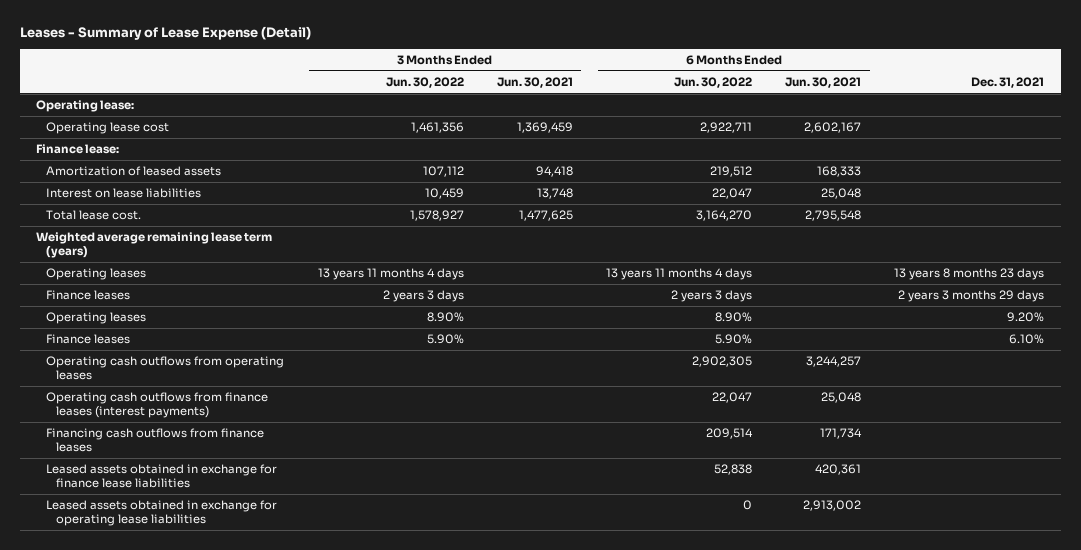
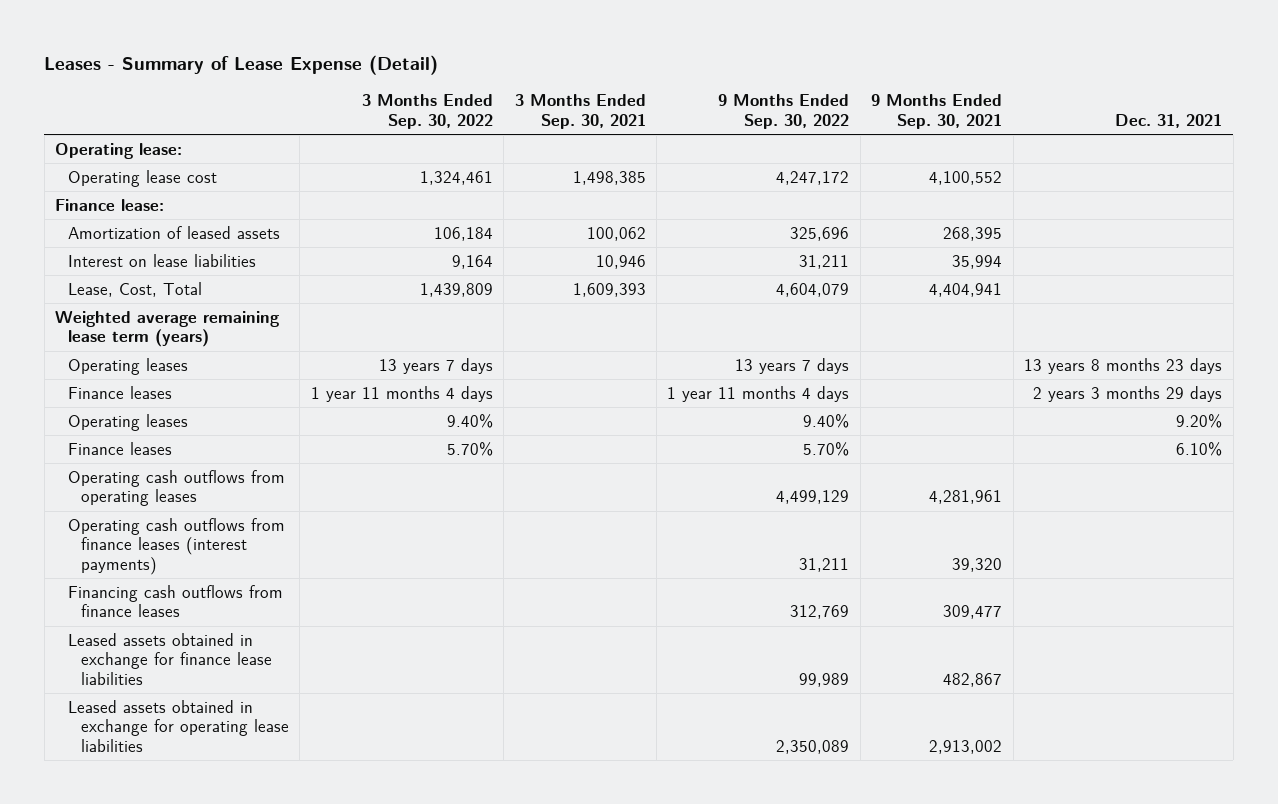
- | 3 Months Ended Jun. 30, 2022 | 3 Months Ended Jun. 30, 2021 | 6 Months Ended Jun. 30, 2022 | 6 Months Ended Jun. 30, 2021 | Dec. 31, 2021
+ | 3 Months Ended Sep. 30, 2022 | 3 Months Ended Sep. 30, 2021 | 9 Months Ended Sep. 30, 2022 | 9 Months Ended Sep. 30, 2021 | Dec. 31, 2021
- Total lease cost. | 1,578,927 | 1,477,625 | 3,164,270 | 2,795,548 |
+ Lease, Cost, Total | 1,439,809 | 1,609,393 | 4,604,079 | 4,404,941 |

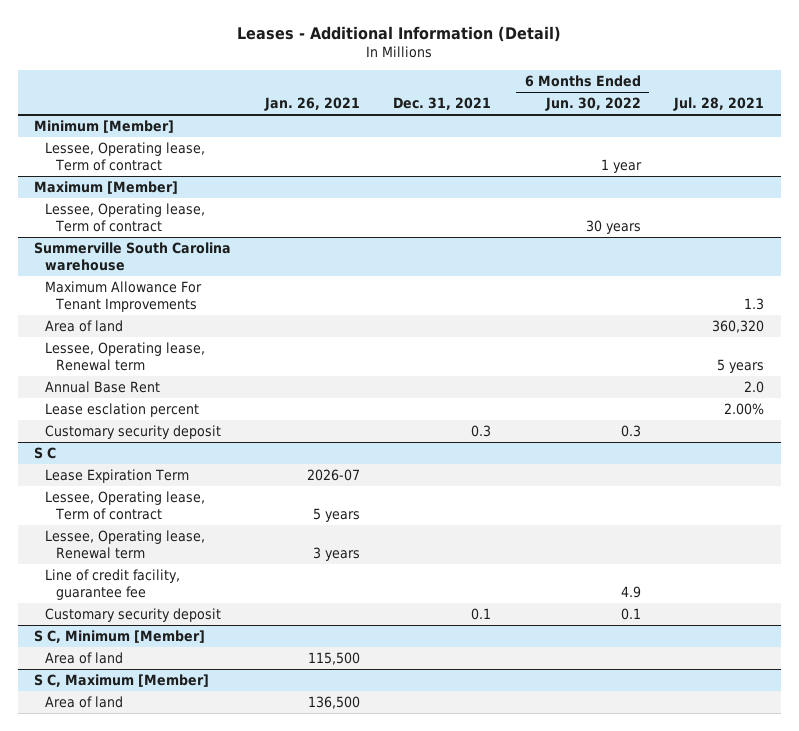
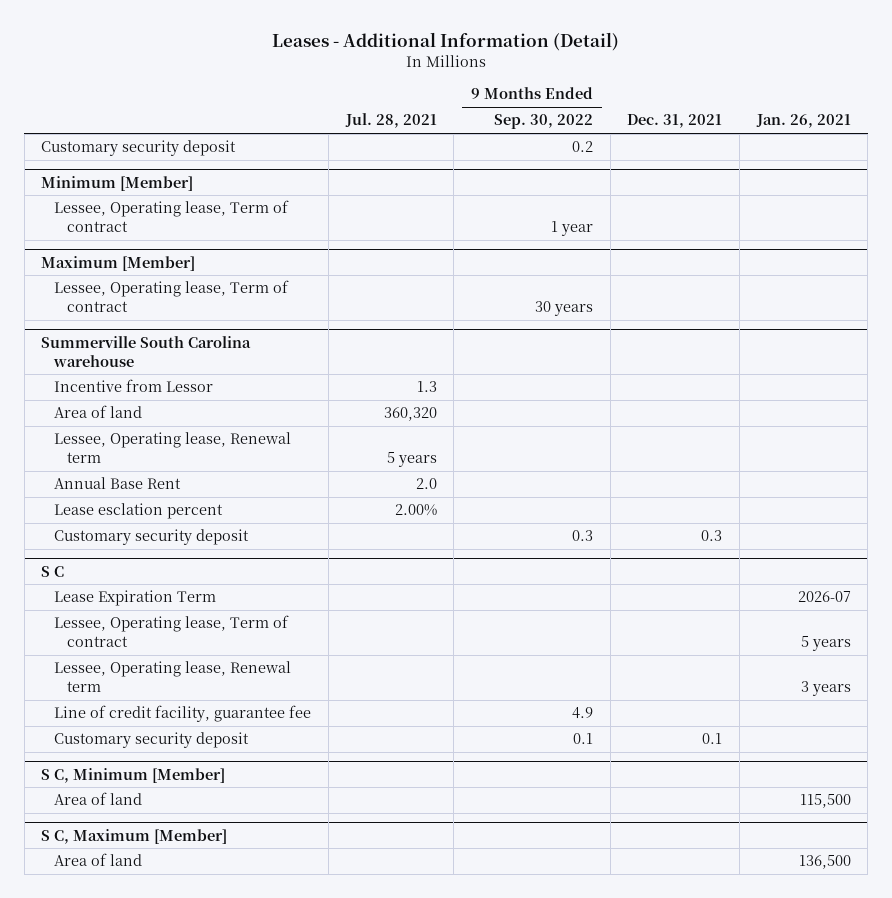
- | Jan. 26, 2021 | Dec. 31, 2021 | 6 Months Ended Jun. 30, 2022 | Jul. 28, 2021
+ | Jul. 28, 2021 | 9 Months Ended Sep. 30, 2022 | Dec. 31, 2021 | Jan. 26, 2021
+ Customary security deposit | | 0.2 | |
@ Summerville South Carolina warehouse
- Maximum Allowance For Tenant Improvements | | | | 1.3
+ Incentive from Lessor | 1.3 | | |

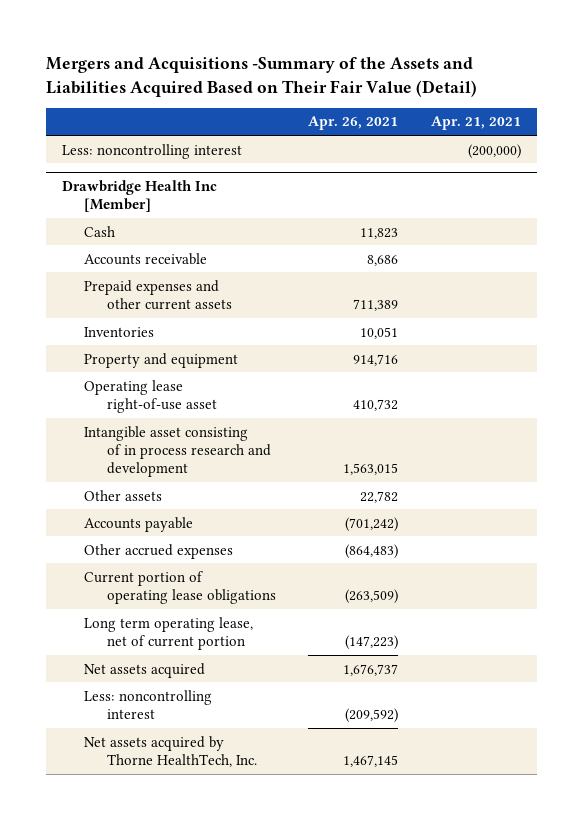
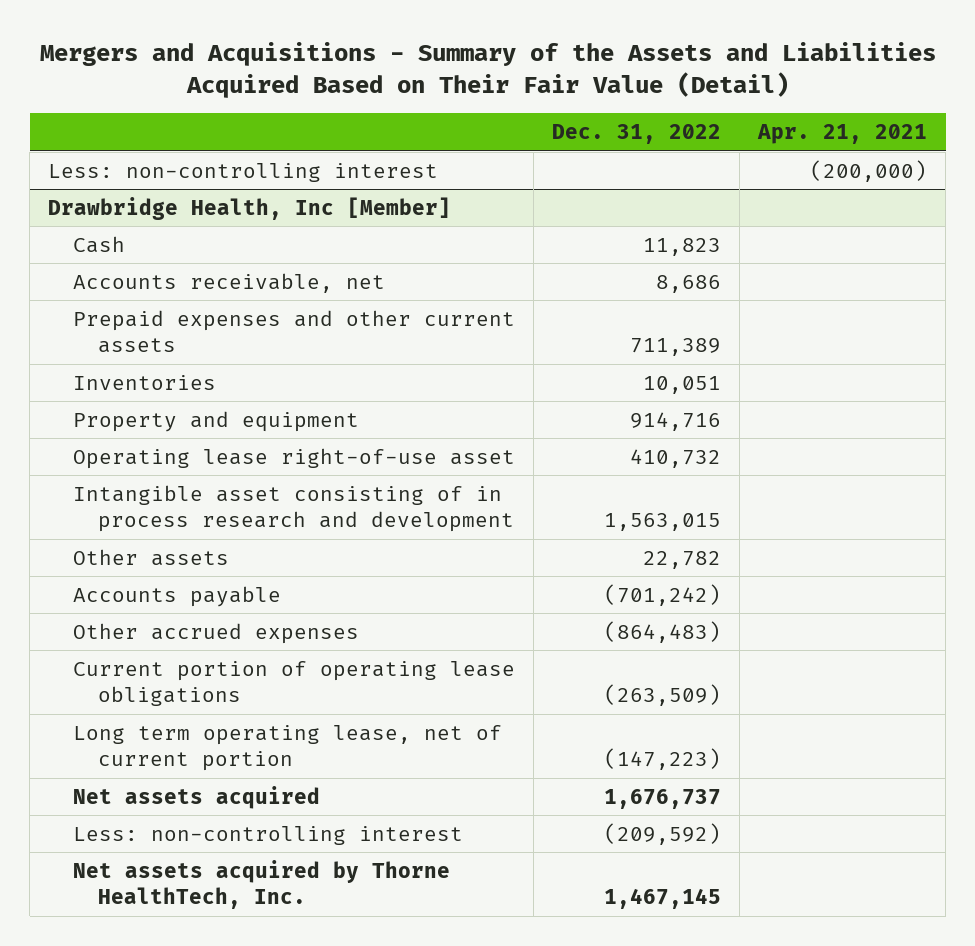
- Mergers and Acquisitions -Summary of the Assets and Liabilities Acquired Based on Their Fair Value (Detail)
+ Mergers and Acquisitions - Summary of the Assets and Liabilities Acquired Based on Their Fair Value (Detail)
- | Apr. 26, 2021 | Apr. 21, 2021
+ | Dec. 31, 2022 | Apr. 21, 2021
- Less: noncontrolling interest | | (200,000)
- Drawbridge Health Inc [Member]
+ Less: non-controlling interest | | (200,000)
+ Drawbridge Health, Inc [Member]
- Accounts receivable | 8,686 |
+ Accounts receivable, net | 8,686 |
- Less: noncontrolling interest | (209,592) |
+ Less: non-controlling interest | (209,592) |

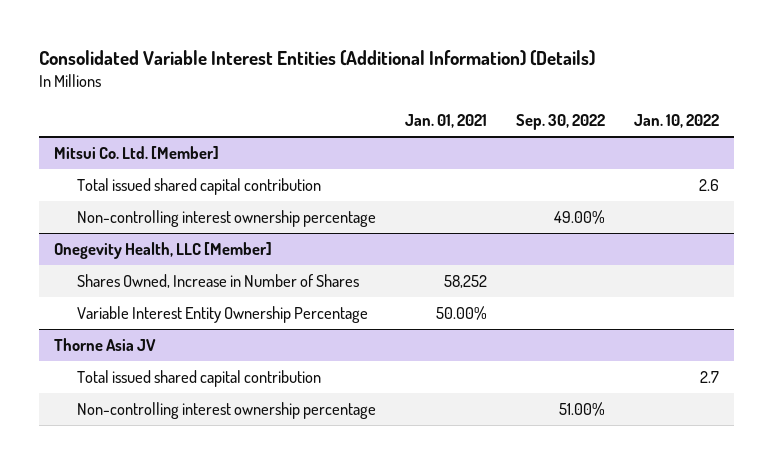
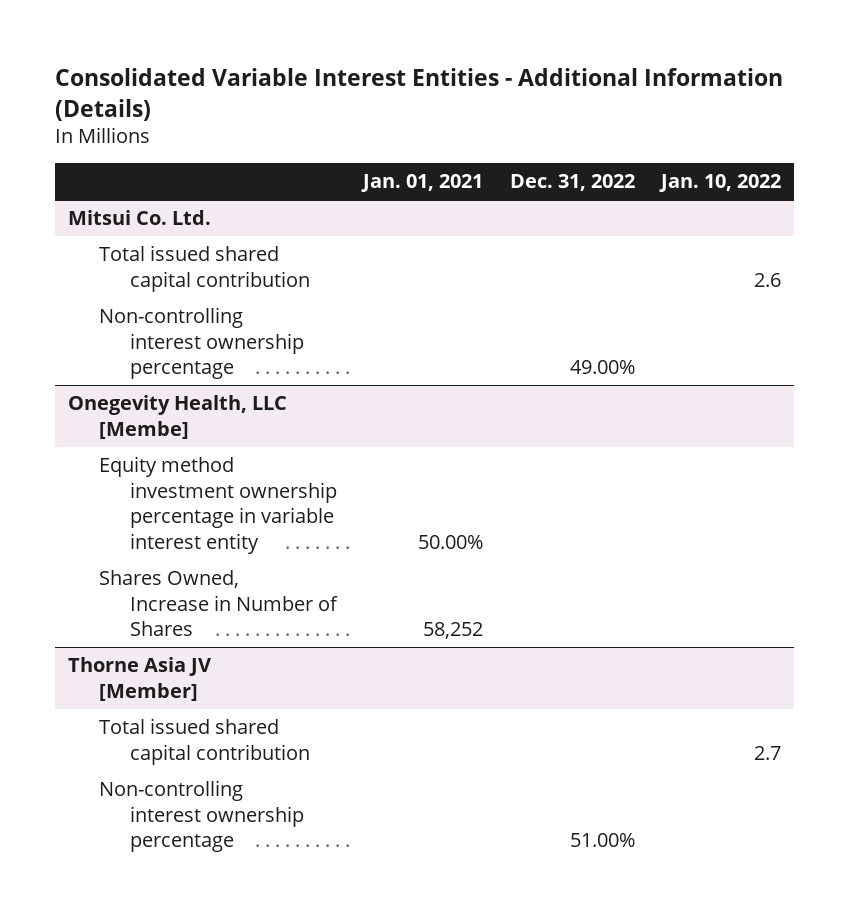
- Consolidated Variable Interest Entities (Additional Information) (Details)
+ Consolidated Variable Interest Entities - Additional Information (Details)
- | Jan. 01, 2021 | Sep. 30, 2022 | Jan. 10, 2022
+ | Jan. 01, 2021 | Dec. 31, 2022 | Jan. 10, 2022
- Mitsui Co. Ltd. [Member]
+ Mitsui Co. Ltd.
- Onegevity Health, LLC [Member]
+ Onegevity Health, LLC [Membe]
+ Equity method investment ownership percentage in variable interest entity | 50.00% | |
- Variable Interest Entity Ownership Percentage | 50.00% | |
- Thorne Asia JV
+ Thorne Asia JV [Member]

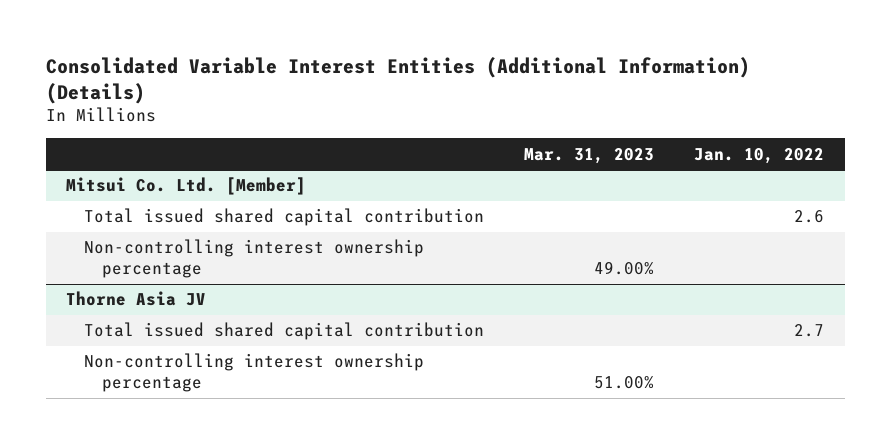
- Consolidated Variable Interest Entities - Additional Information (Details)
+ Consolidated Variable Interest Entities (Additional Information) (Details)
- | Jan. 01, 2021 | Dec. 31, 2022 | Jan. 10, 2022
+ | Mar. 31, 2023 | Jan. 10, 2022
- Mitsui Co. Ltd.
+ Mitsui Co. Ltd. [Member]
- Onegevity Health, LLC [Membe]
- Equity method investment ownership percentage in variable interest entity | 50.00% | |
- Shares Owned, Increase in Number of Shares | 58,252 | |
- Thorne Asia JV [Member]
+ Thorne Asia JV

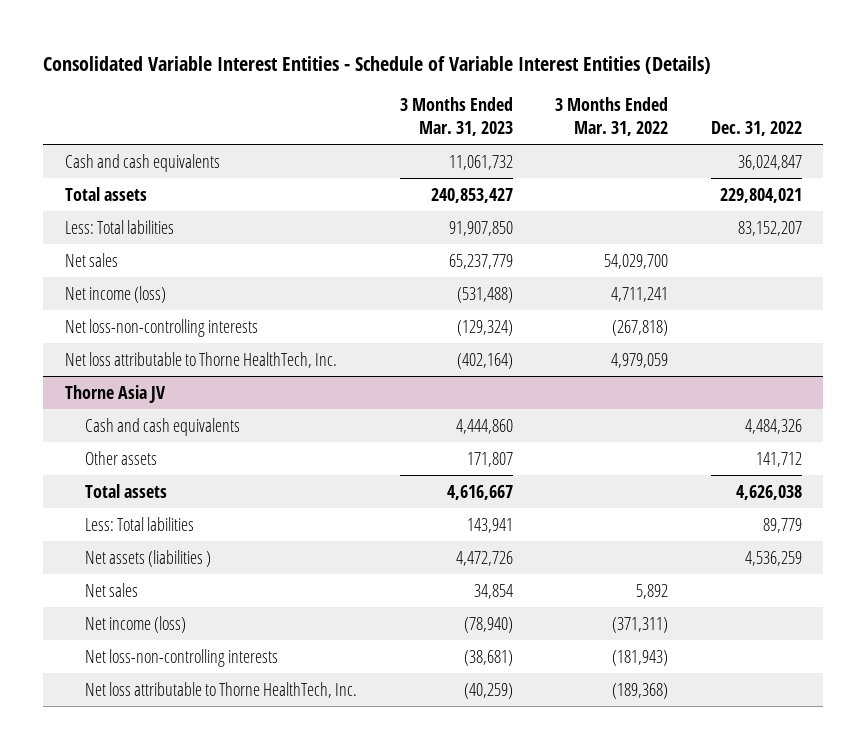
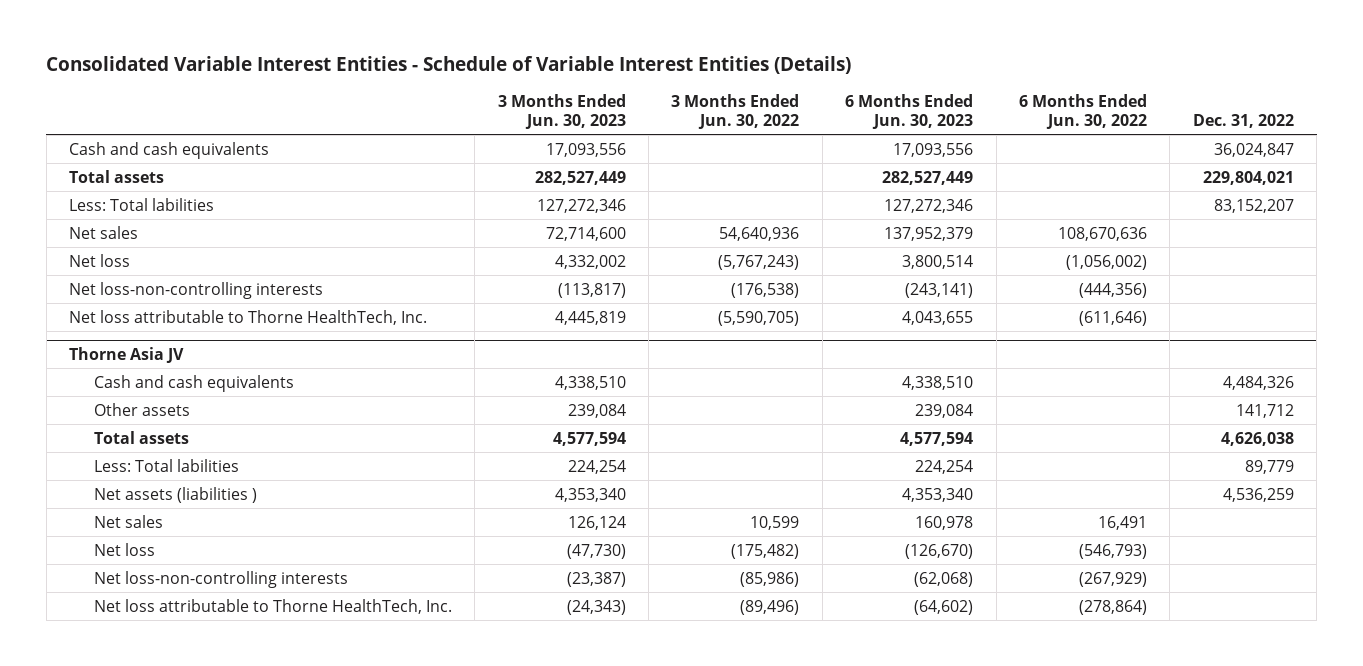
- | 3 Months Ended Mar. 31, 2023 | 3 Months Ended Mar. 31, 2022 | Dec. 31, 2022
+ | 3 Months Ended Jun. 30, 2023 | 3 Months Ended Jun. 30, 2022 | 6 Months Ended Jun. 30, 2023 | 6 Months Ended Jun. 30, 2022 | Dec. 31, 2022
- Net income (loss) | (531,488) | 4,711,241 |
+ Net loss | 4,332,002 | (5,767,243) | 3,800,514 | (1,056,002) |
@ Thorne Asia JV
- Net income (loss) | (78,940) | (371,311) |
+ Net loss | (47,730) | (175,482) | (126,670) | (546,793) |

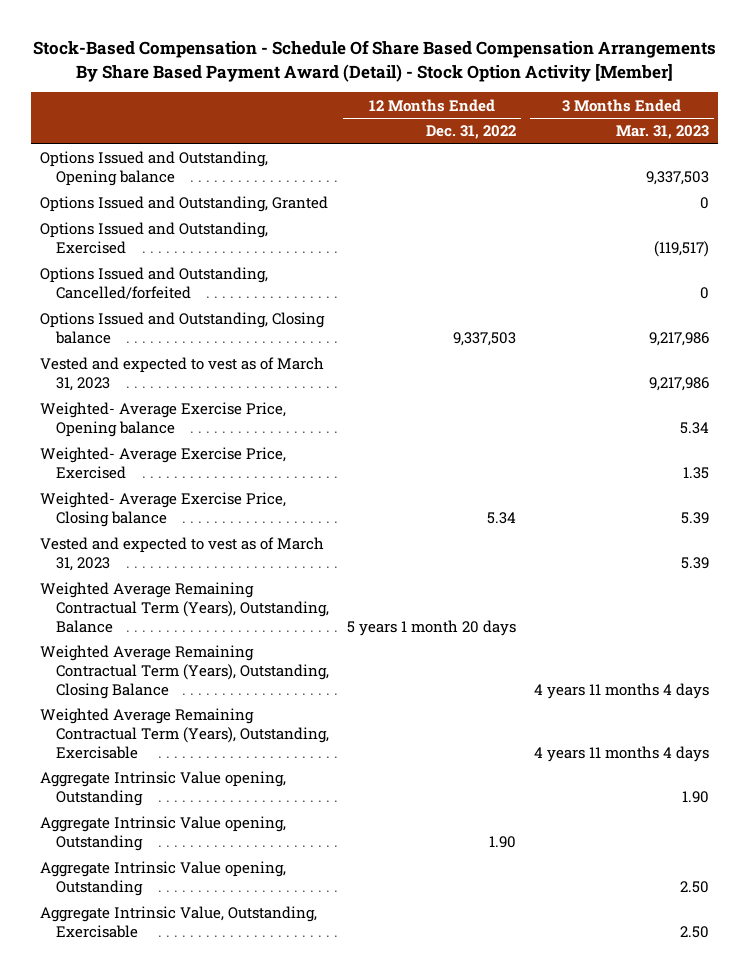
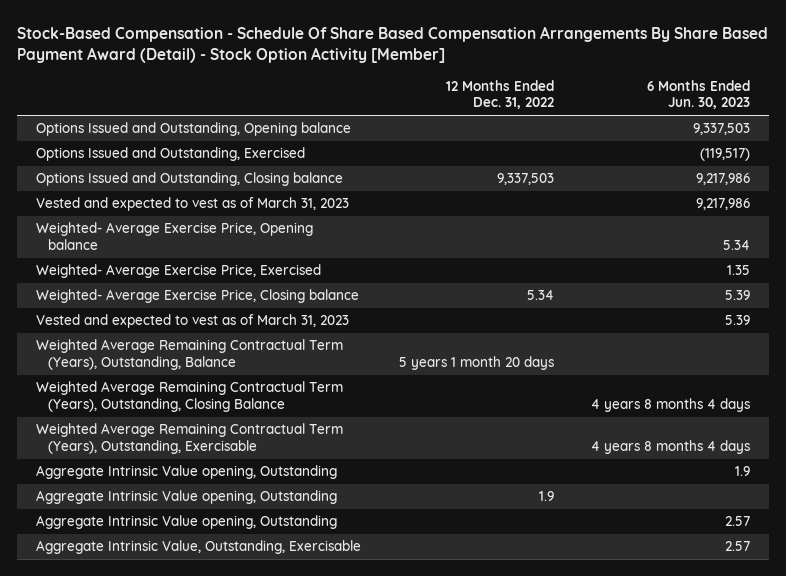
- | 12 Months Ended Dec. 31, 2022 | 3 Months Ended Mar. 31, 2023
+ | 12 Months Ended Dec. 31, 2022 | 6 Months Ended Jun. 30, 2023
- Options Issued and Outstanding, Granted | | 0
- Options Issued and Outstanding, Cancelled/forfeited | | 0
- Aggregate Intrinsic Value opening, Outstanding | 1.90 |
+ Aggregate Intrinsic Value opening, Outstanding | 1.9 |

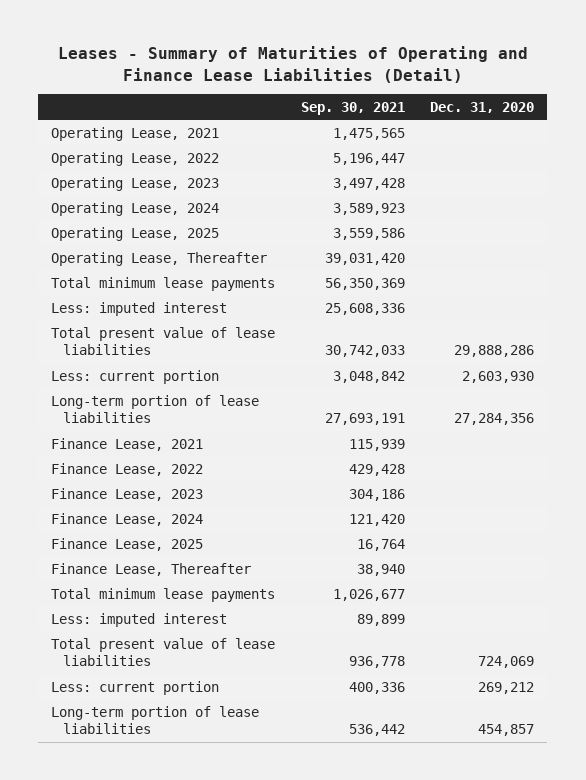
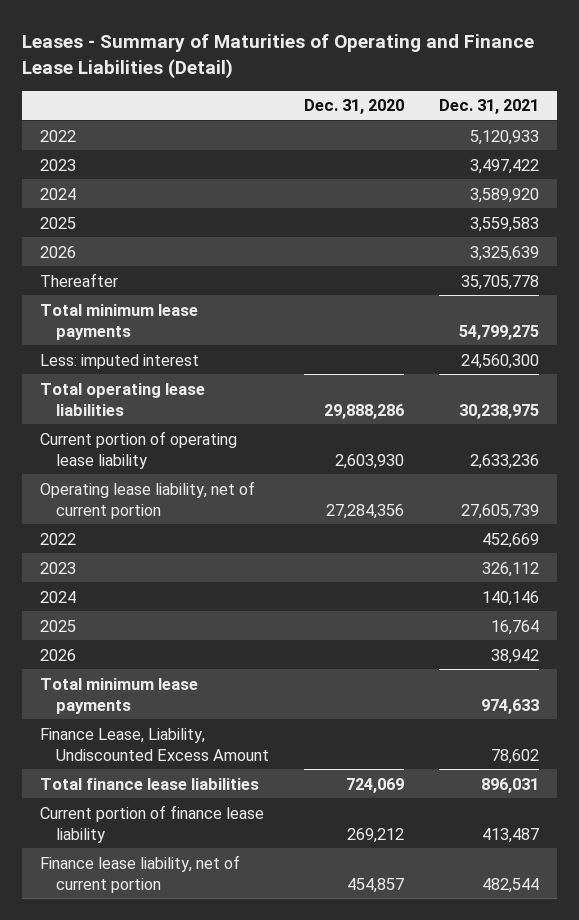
- | Sep. 30, 2021 | Dec. 31, 2020
+ | Dec. 31, 2020 | Dec. 31, 2021
- Operating Lease, 2021 | 1,475,565 |
- Operating Lease, 2022 | 5,196,447 |
- Operating Lease, 2023 | 3,497,428 |
- Operating Lease, 2024 | 3,589,923 |
- Operating Lease, 2025 | 3,559,586 |
- Operating Lease, Thereafter | 39,031,420 |
+ 2022 | | 5,120,933
+ 2023 | | 3,497,422
+ 2024 | | 3,589,920
+ 2025 | | 3,559,583
+ 2026 | | 3,325,639
+ Thereafter | | 35,705,778
- Total present value of lease liabilities | 30,742,033 | 29,888,286
- Less: current portion | 3,048,842 | 2,603,930
- Long-term portion of lease liabilities | 27,693,191 | 27,284,356
- Finance Lease, 2021 | 115,939 |
- Finance Lease, 2022 | 429,428 |
- Finance Lease, 2023 | 304,186 |
- Finance Lease, 2024 | 121,420 |
- Finance Lease, 2025 | 16,764 |
- Finance Lease, Thereafter | 38,940 |
+ Total operating lease liabilities | 29,888,286 | 30,238,975
+ Current portion of operating lease liability | 2,603,930 | 2,633,236
+ Operating lease liability, net of current portion | 27,284,356 | 27,605,739
+ 2022 | | 452,669
+ 2023 | | 326,112
+ 2024 | | 140,146
+ 2025 | | 16,764
+ 2026 | | 38,942
- Less: imputed interest | 89,899 |
- Total present value of lease liabilities | 936,778 | 724,069
- Less: current portion | 400,336 | 269,212
- Long-term portion of lease liabilities | 536,442 | 454,857
+ Finance Lease, Liability, Undiscounted Excess Amount | | 78,602
+ Total finance lease liabilities | 724,069 | 896,031
+ Current portion of finance lease liability | 269,212 | 413,487
+ Finance lease liability, net of current portion | 454,857 | 482,544

